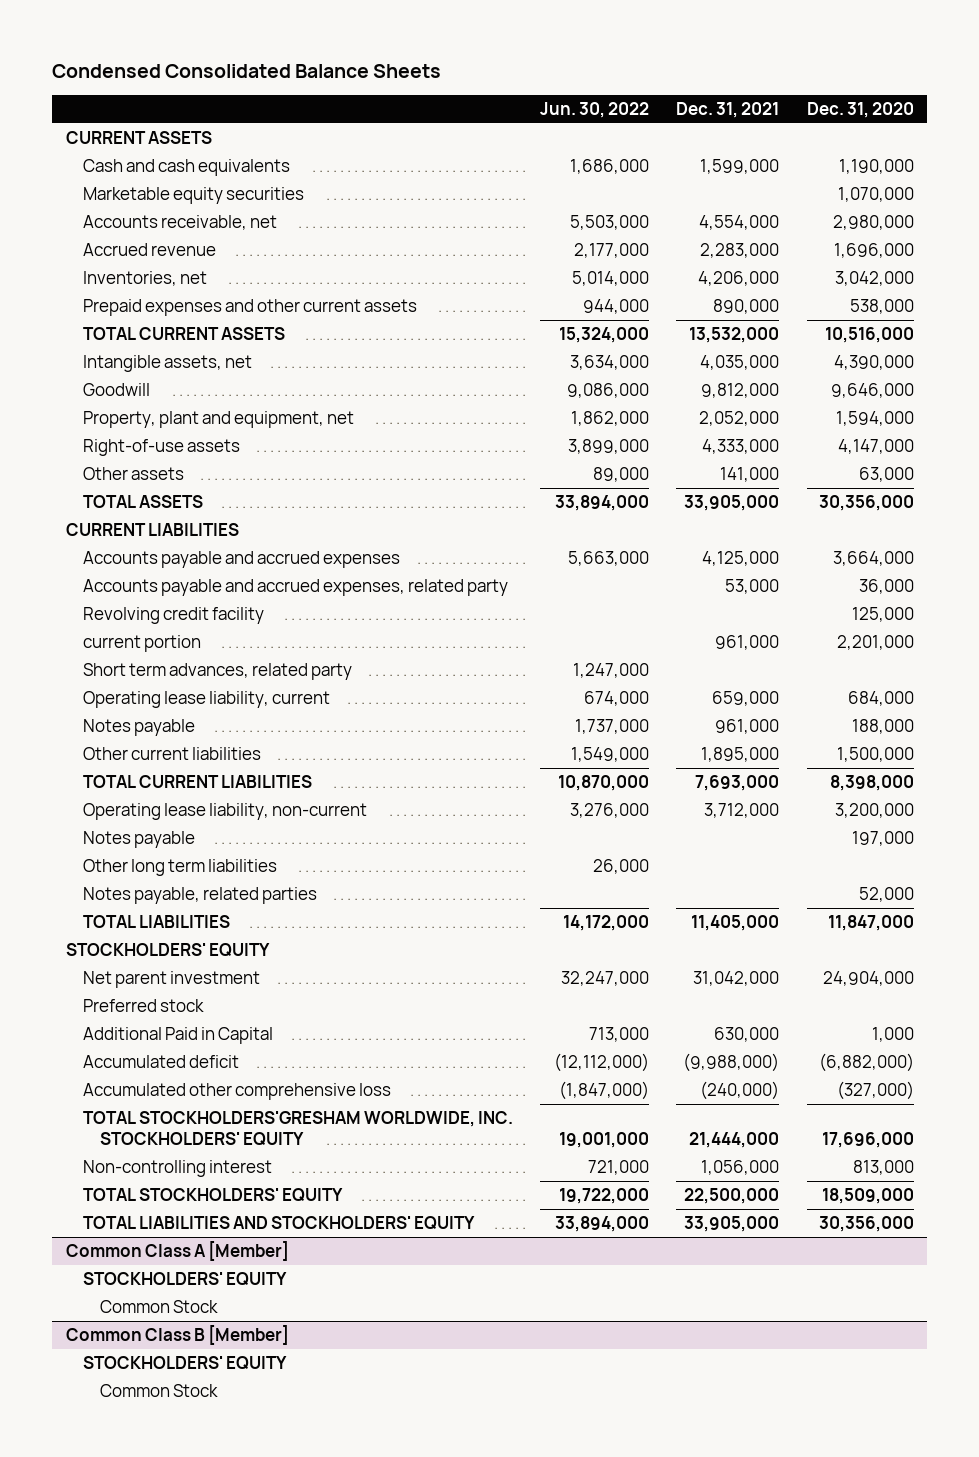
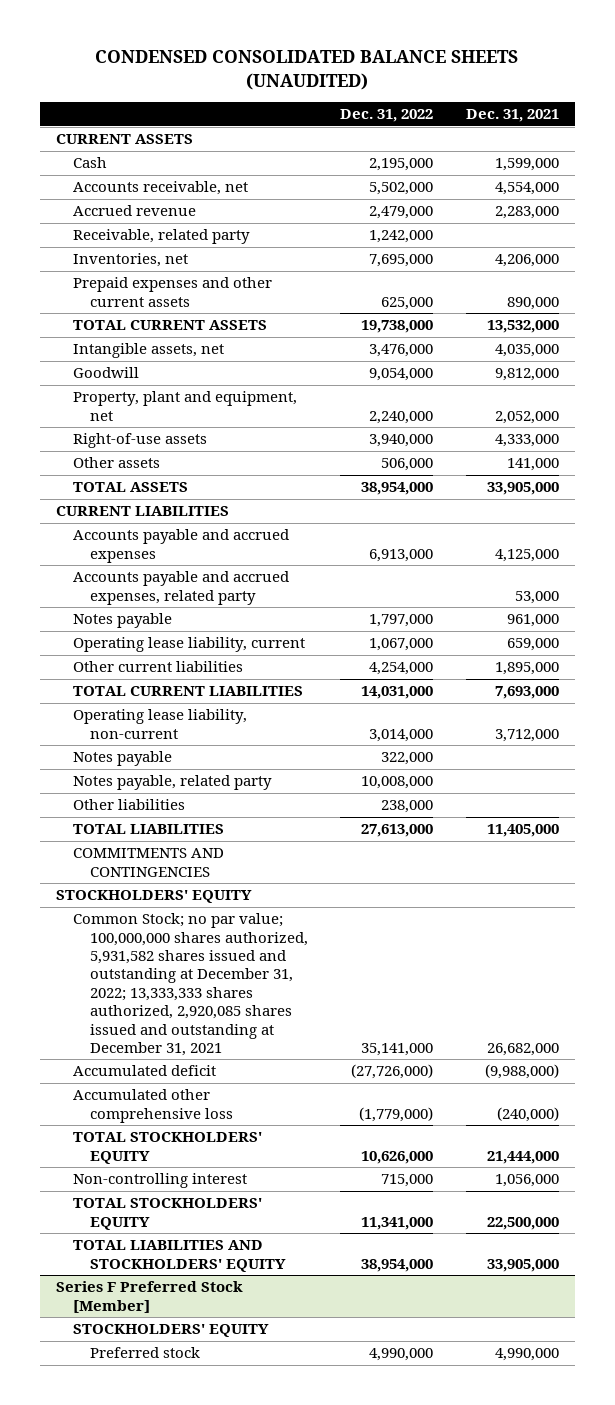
- Condensed Consolidated Balance Sheets
+ CONDENSED CONSOLIDATED BALANCE SHEETS (UNAUDITED)
- | Jun. 30, 2022 | Dec. 31, 2021 | Dec. 31, 2020
+ | Dec. 31, 2022 | Dec. 31, 2021
- Cash and cash equivalents | 1,686,000 | 1,599,000 | 1,190,000
- Marketable equity securities | | | 1,070,000
+ Cash | 2,195,000 | 1,599,000
+ Receivable, related party | 1,242,000 |
- Revolving credit facility | | | 125,000
- current portion | | 961,000 | 2,201,000
- Short term advances, related party | 1,247,000 | |
moved down: Operating lease liability, current | 1,067,000 | 659,000
- Other long term liabilities | 26,000 | |
- Notes payable, related parties | | | 52,000
+ Notes payable, related party | 10,008,000 |
+ Other liabilities | 238,000 |
+ COMMITMENTS AND CONTINGENCIES
- Net parent investment | 32,247,000 | 31,042,000 | 24,904,000
- Preferred stock
- Additional Paid in Capital | 713,000 | 630,000 | 1,000
+ Common Stock; no par value; 100,000,000 shares authorized, 5,931,582 shares issued and outstanding at December 31, 2022; 13,333,333 shares authorized, 2,920,085 shares issued and outstanding at December 31, 2021 | 35,141,000 | 26,682,000
- TOTAL STOCKHOLDERS'GRESHAM WORLDWIDE, INC. STOCKHOLDERS' EQUITY | 19,001,000 | 21,444,000 | 17,696,000
+ TOTAL STOCKHOLDERS' EQUITY | 10,626,000 | 21,444,000
- Common Class A [Member]
- STOCKHOLDERS' EQUITY
- Common Stock
- Common Class B [Member]
+ Series F Preferred Stock [Member]
- Common Stock
+ Preferred stock | 4,990,000 | 4,990,000

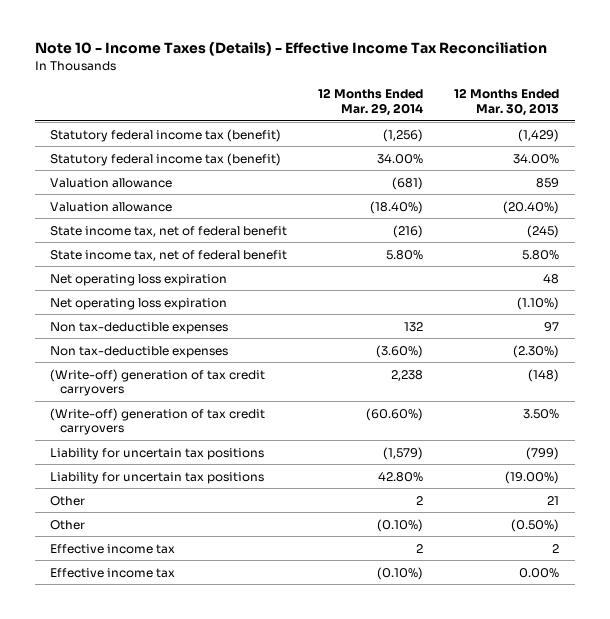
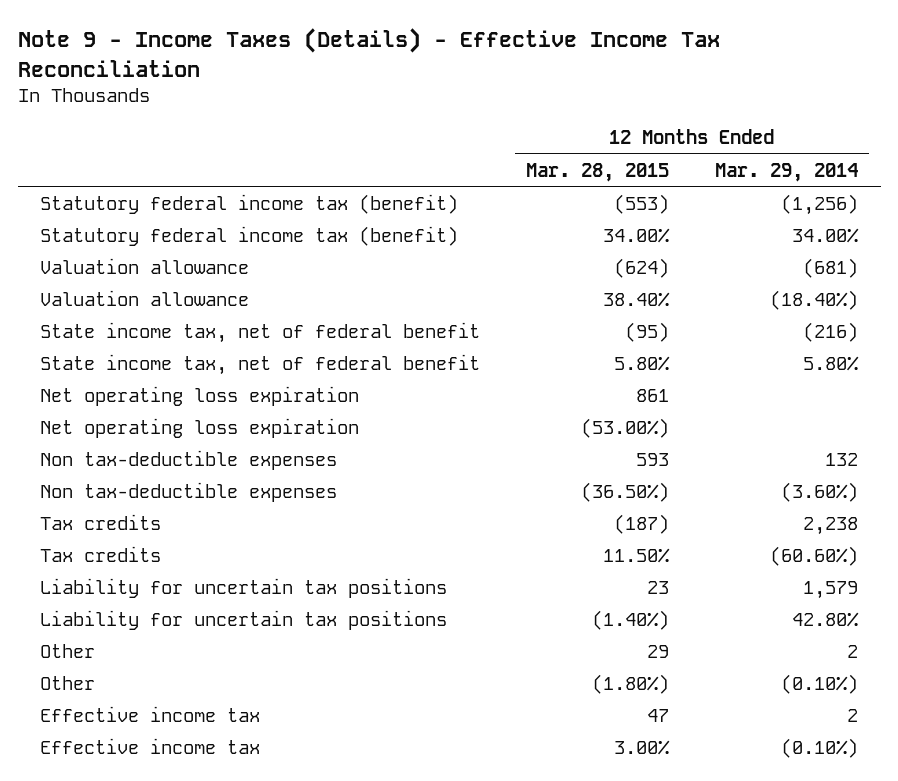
- Note 10 - Income Taxes (Details) - Effective Income Tax Reconciliation
+ Note 9 - Income Taxes (Details) - Effective Income Tax Reconciliation
- | 12 Months Ended Mar. 29, 2014 | 12 Months Ended Mar. 30, 2013
+ | 12 Months Ended Mar. 28, 2015 | 12 Months Ended Mar. 29, 2014
- (Write-off) generation of tax credit carryovers | 2,238 | (148)
- (Write-off) generation of tax credit carryovers | (60.60%) | 3.50%
- Liability for uncertain tax positions | (1,579) | (799)
+ Tax credits | (187) | 2,238
+ Tax credits | 11.50% | (60.60%)
+ Liability for uncertain tax positions | 23 | 1,579

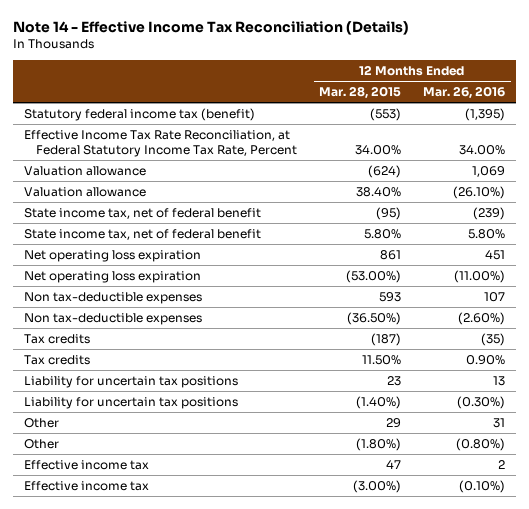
- Note 9 - Income Taxes (Details) - Effective Income Tax Reconciliation
+ Note 14 - Effective Income Tax Reconciliation (Details)
- | 12 Months Ended Mar. 28, 2015 | 12 Months Ended Mar. 29, 2014
+ | 12 Months Ended Mar. 28, 2015 | 12 Months Ended Mar. 26, 2016
- Statutory federal income tax (benefit) | 34.00% | 34.00%
+ Effective Income Tax Rate Reconciliation, at Federal Statutory Income Tax Rate, Percent | 34.00% | 34.00%
- Effective income tax | 3.00% | (0.10%)
+ Effective income tax | (3.00%) | (0.10%)

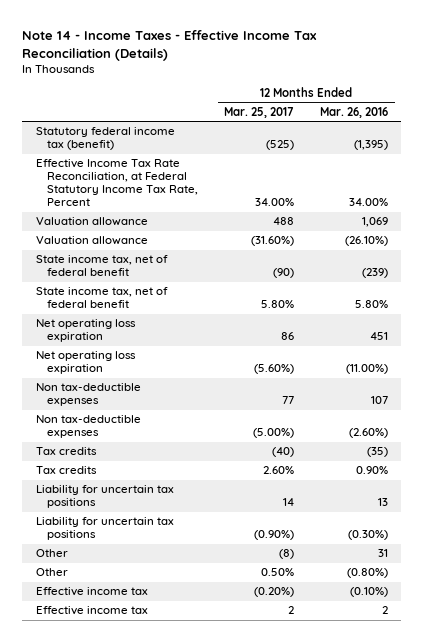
- Note 14 - Effective Income Tax Reconciliation (Details)
+ Note 14 - Income Taxes - Effective Income Tax Reconciliation (Details)
- | 12 Months Ended Mar. 28, 2015 | 12 Months Ended Mar. 26, 2016
+ | 12 Months Ended Mar. 25, 2017 | 12 Months Ended Mar. 26, 2016
moved down: Effective income tax | 2 | 2

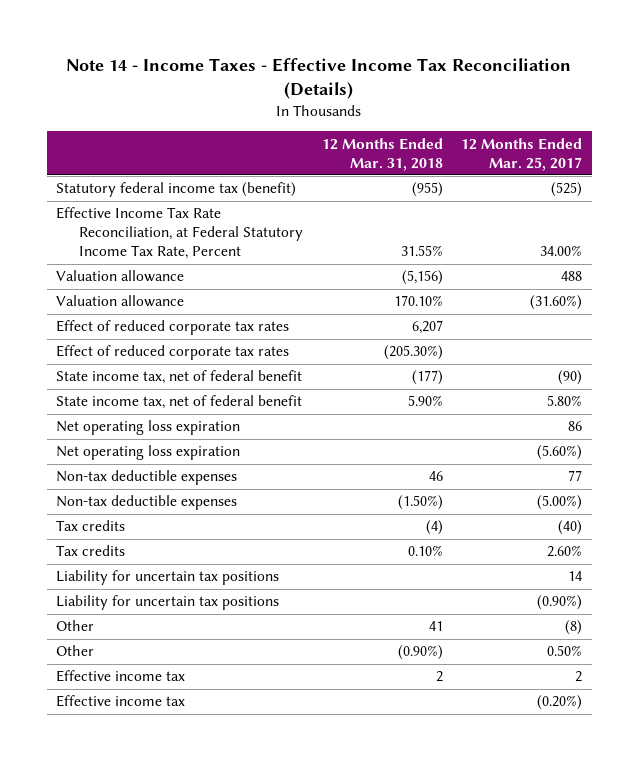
- | 12 Months Ended Mar. 25, 2017 | 12 Months Ended Mar. 26, 2016
+ | 12 Months Ended Mar. 31, 2018 | 12 Months Ended Mar. 25, 2017
+ Effect of reduced corporate tax rates | 6,207 |
+ Effect of reduced corporate tax rates | (205.30%) |
- Non tax-deductible expenses | 77 | 107
- Non tax-deductible expenses | (5.00%) | (2.60%)
+ Non-tax deductible expenses | 46 | 77
+ Non-tax deductible expenses | (1.50%) | (5.00%)
moved down: Effective income tax | | (0.20%)

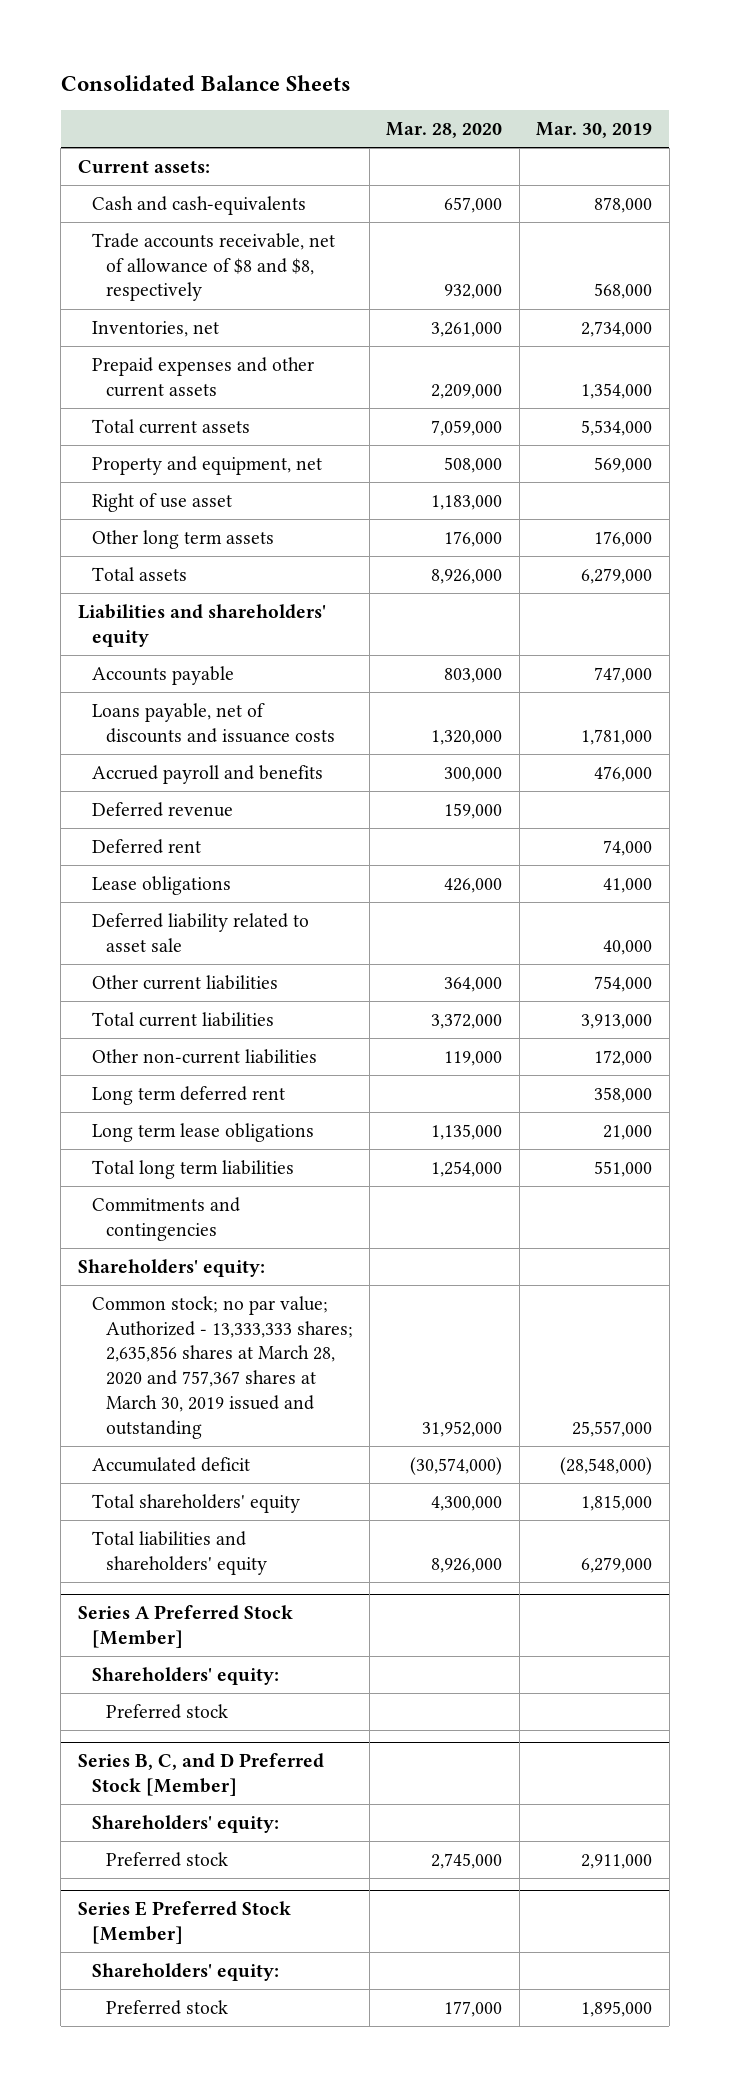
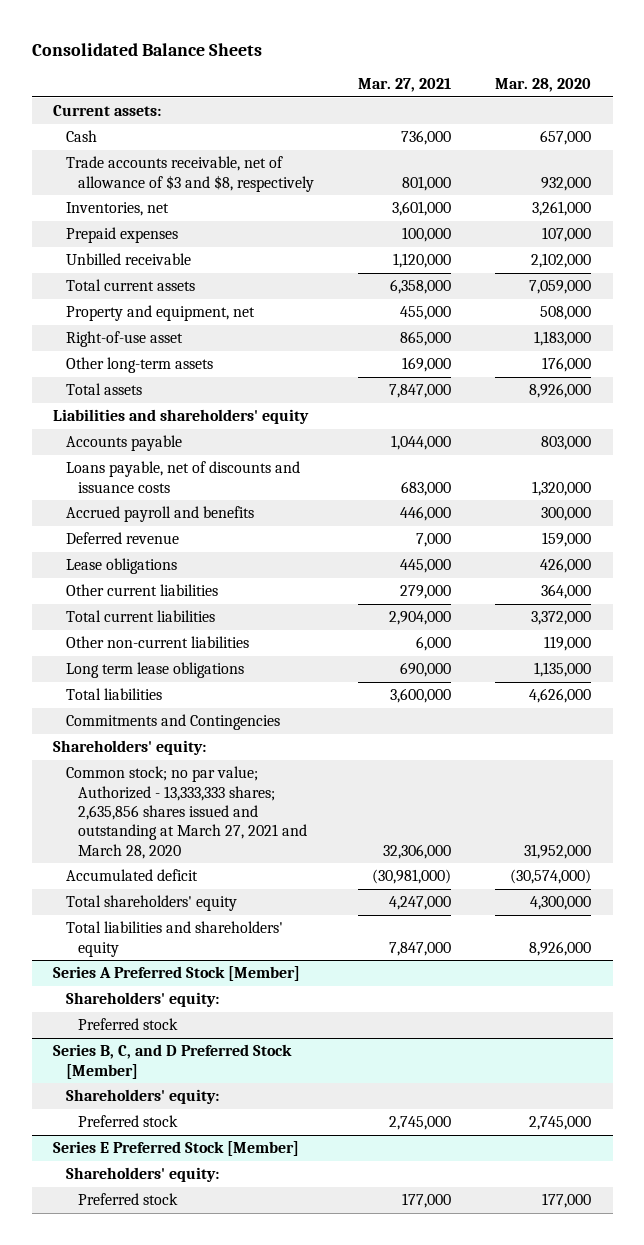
- | Mar. 28, 2020 | Mar. 30, 2019
+ | Mar. 27, 2021 | Mar. 28, 2020
- Cash and cash-equivalents | 657,000 | 878,000
- Trade accounts receivable, net of allowance of $8 and $8, respectively | 932,000 | 568,000
+ Cash | 736,000 | 657,000
+ Trade accounts receivable, net of allowance of $3 and $8, respectively | 801,000 | 932,000
- Prepaid expenses and other current assets | 2,209,000 | 1,354,000
+ Prepaid expenses | 100,000 | 107,000
+ Unbilled receivable | 1,120,000 | 2,102,000
- Right of use asset | 1,183,000 |
- Other long term assets | 176,000 | 176,000
+ Right-of-use asset | 865,000 | 1,183,000
+ Other long-term assets | 169,000 | 176,000
- Deferred rent | | 74,000
- Deferred liability related to asset sale | | 40,000
- Long term deferred rent | | 358,000
- Total long term liabilities | 1,254,000 | 551,000
- Commitments and contingencies
+ Total liabilities | 3,600,000 | 4,626,000
+ Commitments and Contingencies
- Common stock; no par value; Authorized - 13,333,333 shares; 2,635,856 shares at March 28, 2020 and 757,367 shares at March 30, 2019 issued and outstanding | 31,952,000 | 25,557,000
+ Common stock; no par value; Authorized - 13,333,333 shares; 2,635,856 shares issued and outstanding at March 27, 2021 and March 28, 2020 | 32,306,000 | 31,952,000

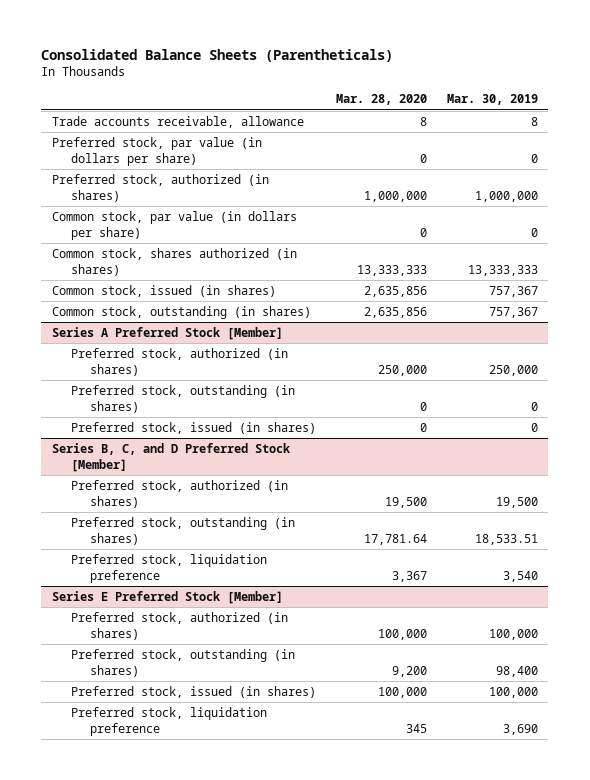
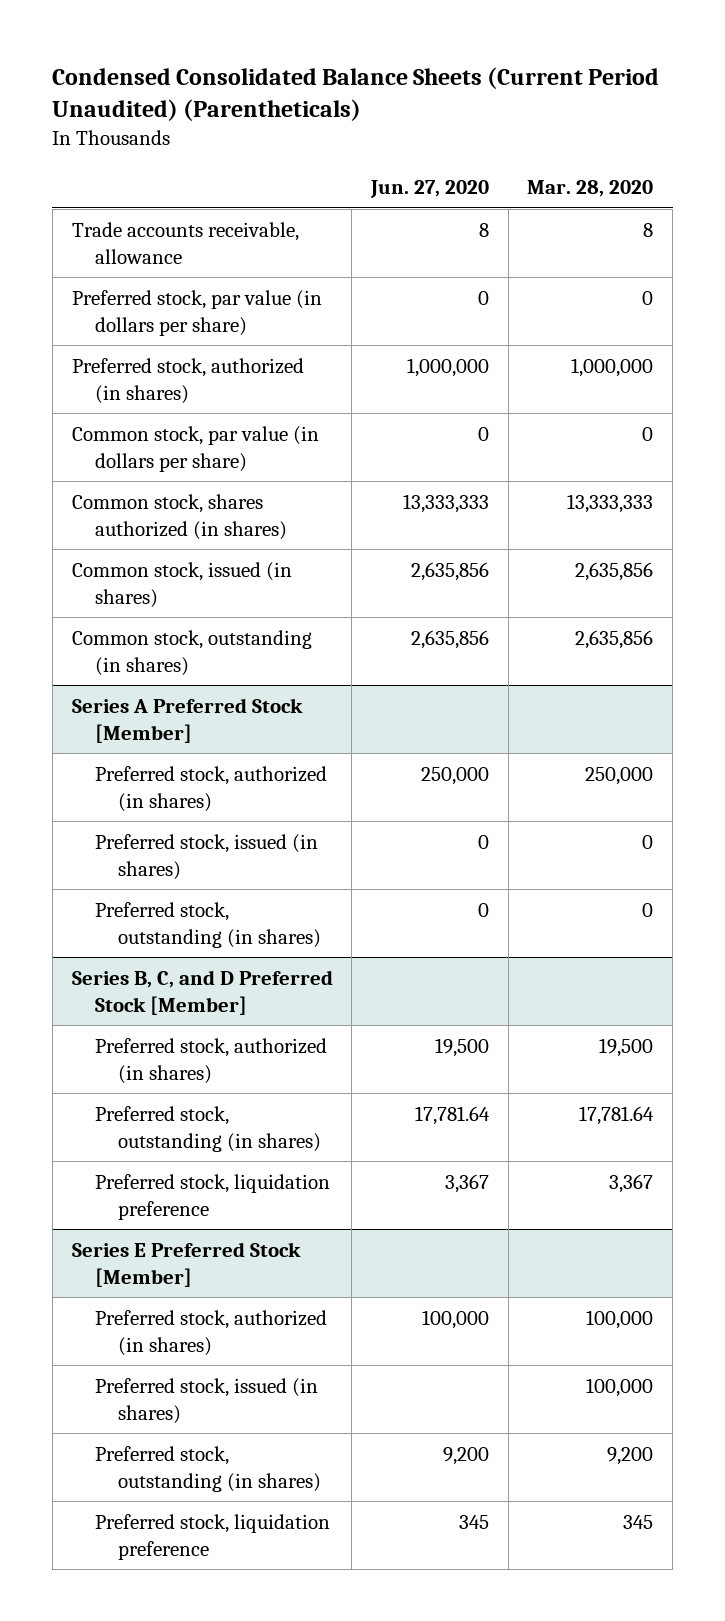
- Consolidated Balance Sheets (Parentheticals)
+ Condensed Consolidated Balance Sheets (Current Period Unaudited) (Parentheticals)
- | Mar. 28, 2020 | Mar. 30, 2019
+ | Jun. 27, 2020 | Mar. 28, 2020
@ Series A Preferred Stock [Member]
moved down: Preferred stock, outstanding (in shares) | 0 | 0
@ Series E Preferred Stock [Member]
moved down: Preferred stock, outstanding (in shares) | 9,200 | 9,200

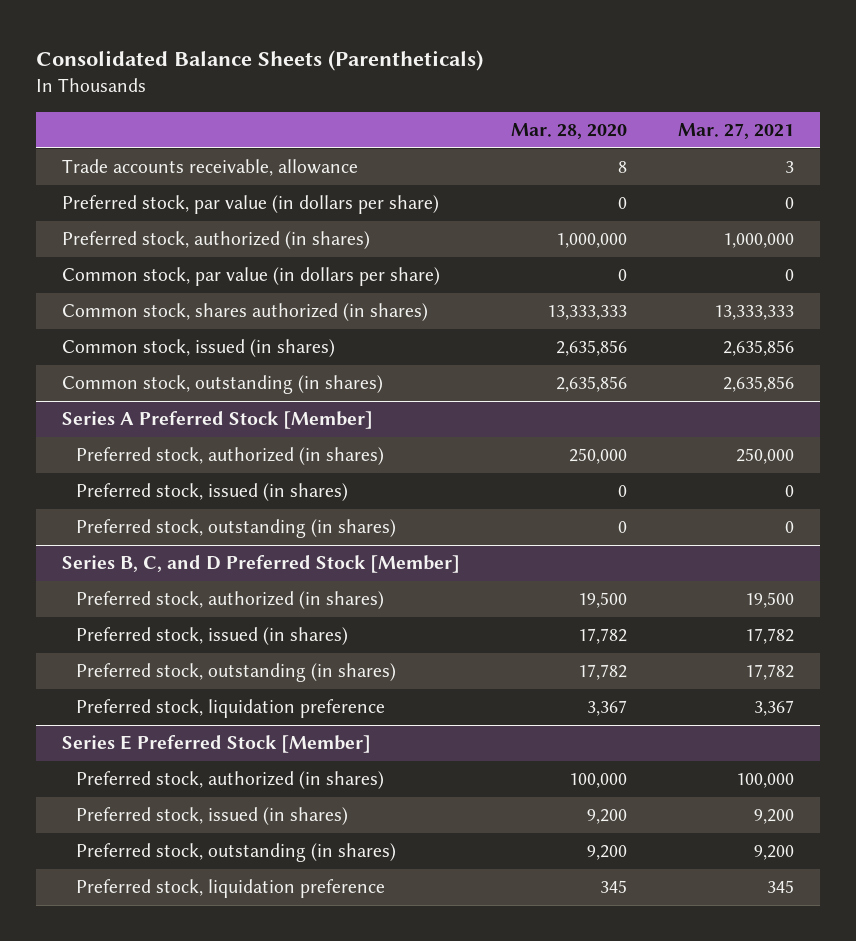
- Condensed Consolidated Balance Sheets (Current Period Unaudited) (Parentheticals)
+ Consolidated Balance Sheets (Parentheticals)
- | Jun. 27, 2020 | Mar. 28, 2020
+ | Mar. 28, 2020 | Mar. 27, 2021
@ Series B, C, and D Preferred Stock [Member]
- Preferred stock, outstanding (in shares) | 17,781.64 | 17,781.64
+ Preferred stock, issued (in shares) | 17,782 | 17,782
+ Preferred stock, outstanding (in shares) | 17,782 | 17,782
@ Series E Preferred Stock [Member]
- Preferred stock, issued (in shares) | | 100,000
+ Preferred stock, issued (in shares) | 9,200 | 9,200

